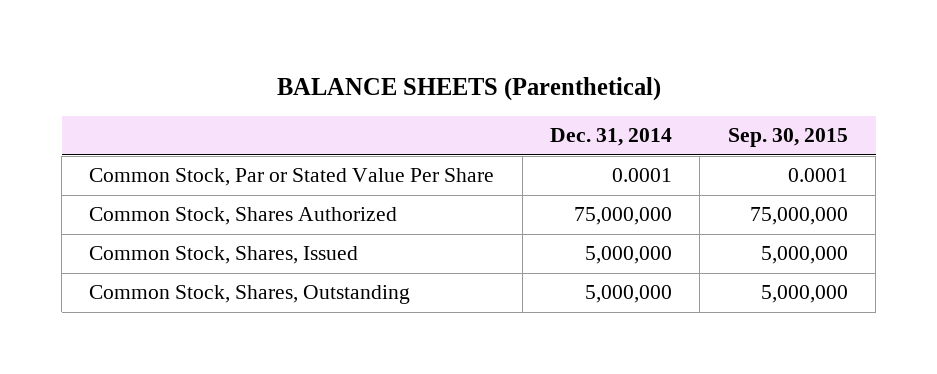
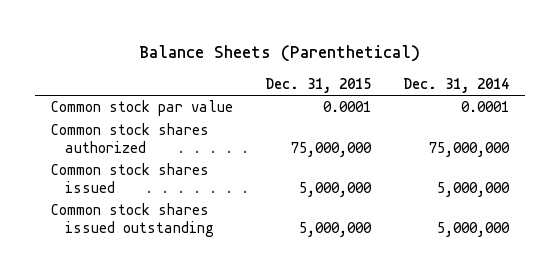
- BALANCE SHEETS (Parenthetical)
+ Balance Sheets (Parenthetical)
- | Dec. 31, 2014 | Sep. 30, 2015
+ | Dec. 31, 2015 | Dec. 31, 2014
- Common Stock, Par or Stated Value Per Share | 0.0001 | 0.0001
- Common Stock, Shares Authorized | 75,000,000 | 75,000,000
- Common Stock, Shares, Issued | 5,000,000 | 5,000,000
- Common Stock, Shares, Outstanding | 5,000,000 | 5,000,000
+ Common stock par value | 0.0001 | 0.0001
+ Common stock shares authorized | 75,000,000 | 75,000,000
+ Common stock shares issued | 5,000,000 | 5,000,000
+ Common stock shares issued outstanding | 5,000,000 | 5,000,000

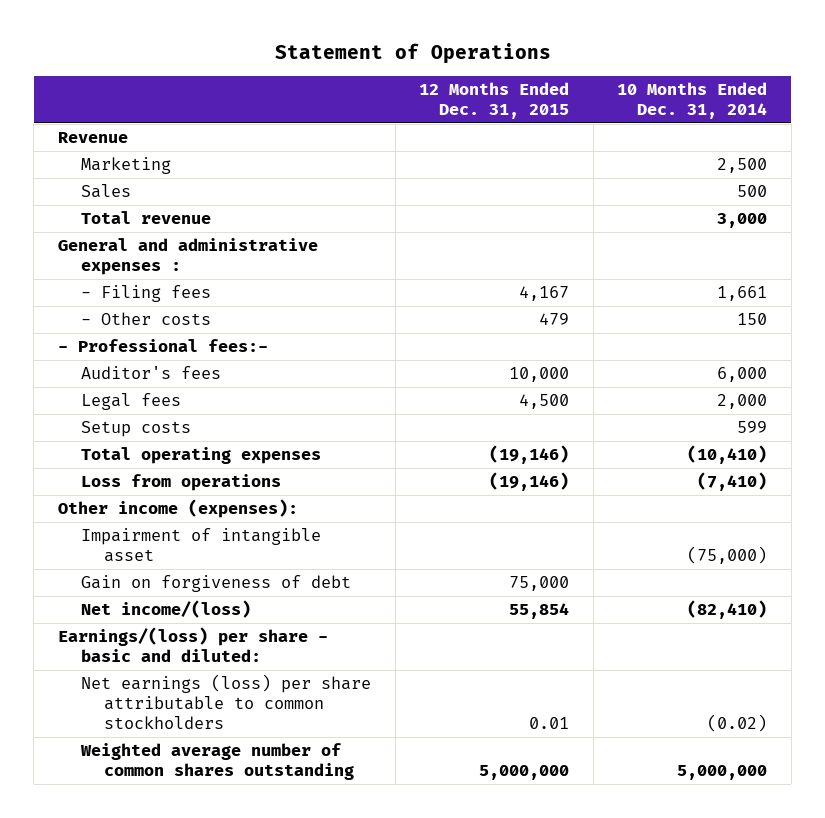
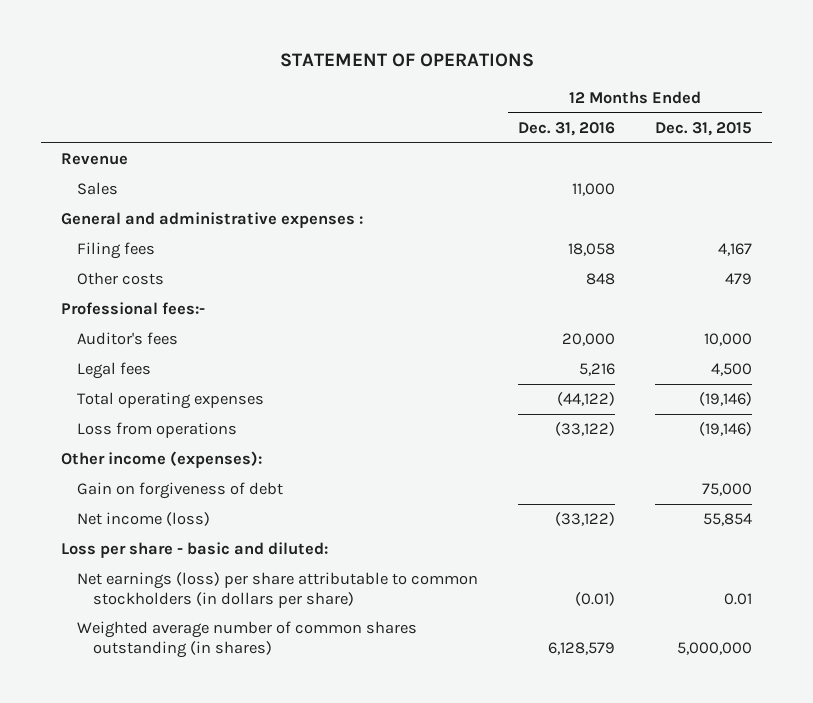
- Statement of Operations
+ STATEMENT OF OPERATIONS
- | 12 Months Ended Dec. 31, 2015 | 10 Months Ended Dec. 31, 2014
+ | 12 Months Ended Dec. 31, 2016 | 12 Months Ended Dec. 31, 2015
- Marketing | | 2,500
- Total revenue | | 3,000
- - Filing fees | 4,167 | 1,661
- - Other costs | 479 | 150
- - Professional fees:-
+ Filing fees | 18,058 | 4,167
+ Other costs | 848 | 479
+ Professional fees:-
- Setup costs | | 599
- Impairment of intangible asset | | (75,000)
- Net income/(loss) | 55,854 | (82,410)
- Earnings/(loss) per share - basic and diluted:
- Net earnings (loss) per share attributable to common stockholders | 0.01 | (0.02)
- Weighted average number of common shares outstanding | 5,000,000 | 5,000,000
+ Net income (loss) | (33,122) | 55,854
+ Loss per share - basic and diluted:
+ Net earnings (loss) per share attributable to common stockholders (in dollars per share) | (0.01) | 0.01
+ Weighted average number of common shares outstanding (in shares) | 6,128,579 | 5,000,000

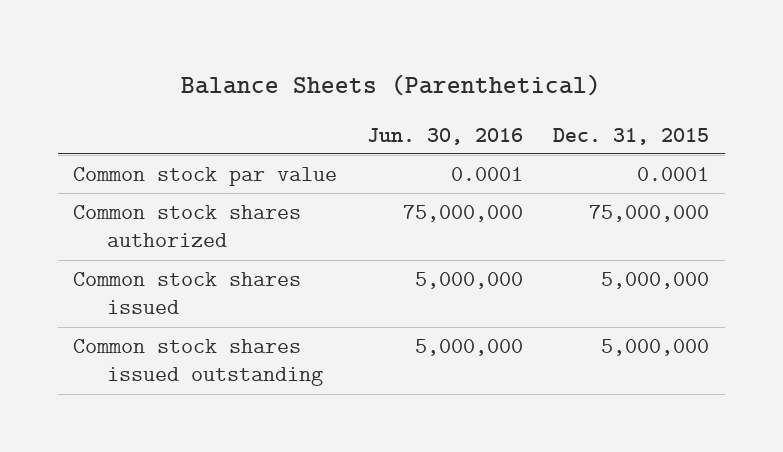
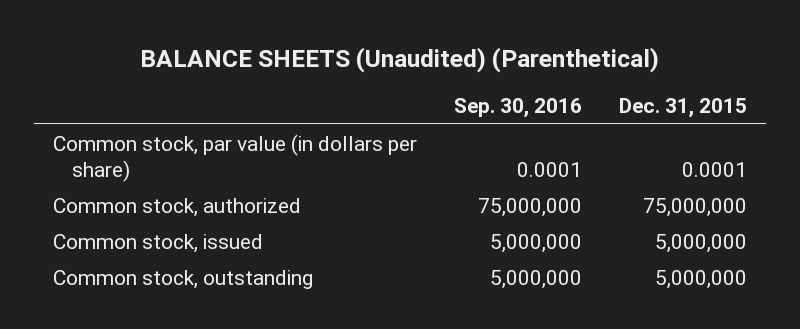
- Balance Sheets (Parenthetical)
+ BALANCE SHEETS (Unaudited) (Parenthetical)
- | Jun. 30, 2016 | Dec. 31, 2015
+ | Sep. 30, 2016 | Dec. 31, 2015
- Common stock par value | 0.0001 | 0.0001
- Common stock shares authorized | 75,000,000 | 75,000,000
- Common stock shares issued | 5,000,000 | 5,000,000
- Common stock shares issued outstanding | 5,000,000 | 5,000,000
+ Common stock, par value (in dollars per share) | 0.0001 | 0.0001
+ Common stock, authorized | 75,000,000 | 75,000,000
+ Common stock, issued | 5,000,000 | 5,000,000
+ Common stock, outstanding | 5,000,000 | 5,000,000

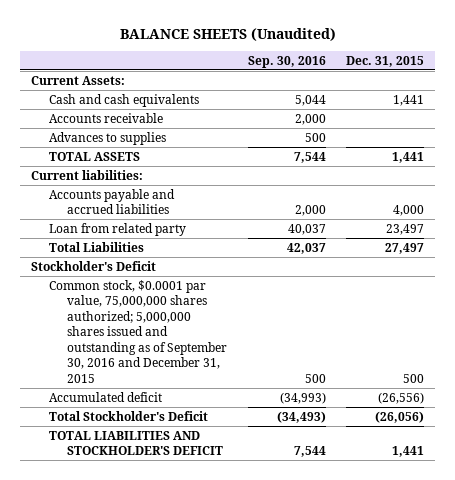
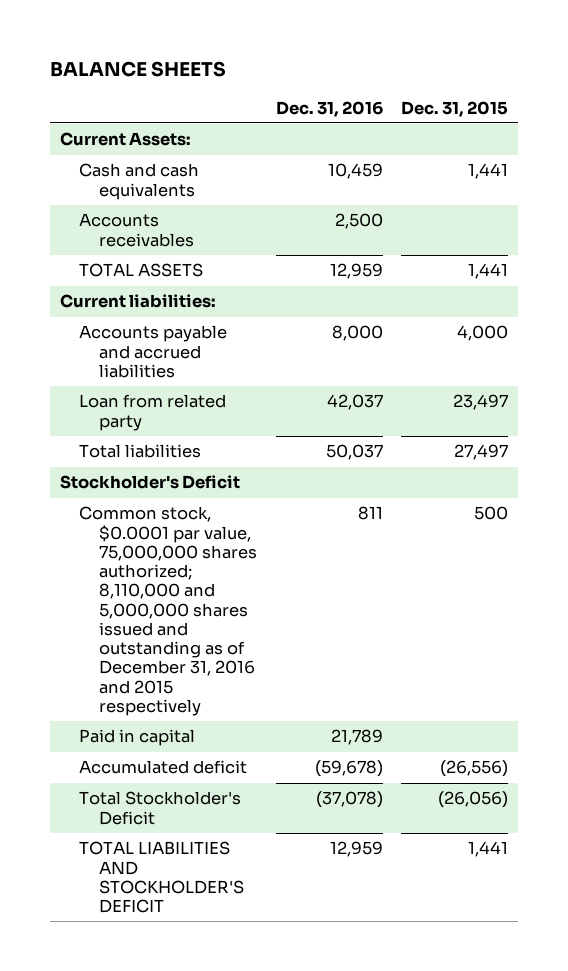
- BALANCE SHEETS (Unaudited)
+ BALANCE SHEETS
- | Sep. 30, 2016 | Dec. 31, 2015
+ | Dec. 31, 2016 | Dec. 31, 2015
- Accounts receivable | 2,000 |
- Advances to supplies | 500 |
+ Accounts receivables | 2,500 |
- Total Liabilities | 42,037 | 27,497
+ Total liabilities | 50,037 | 27,497
- Common stock, $0.0001 par value, 75,000,000 shares authorized; 5,000,000 shares issued and outstanding as of September 30, 2016 and December 31, 2015 | 500 | 500
+ Common stock, $0.0001 par value, 75,000,000 shares authorized; 8,110,000 and 5,000,000 shares issued and outstanding as of December 31, 2016 and 2015 respectively | 811 | 500
+ Paid in capital | 21,789 |

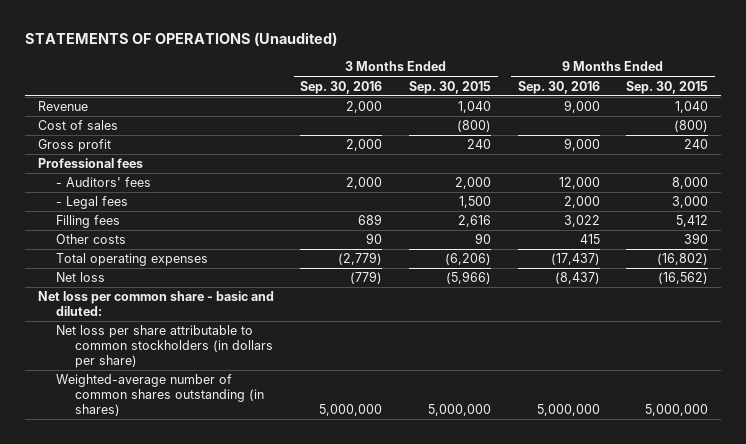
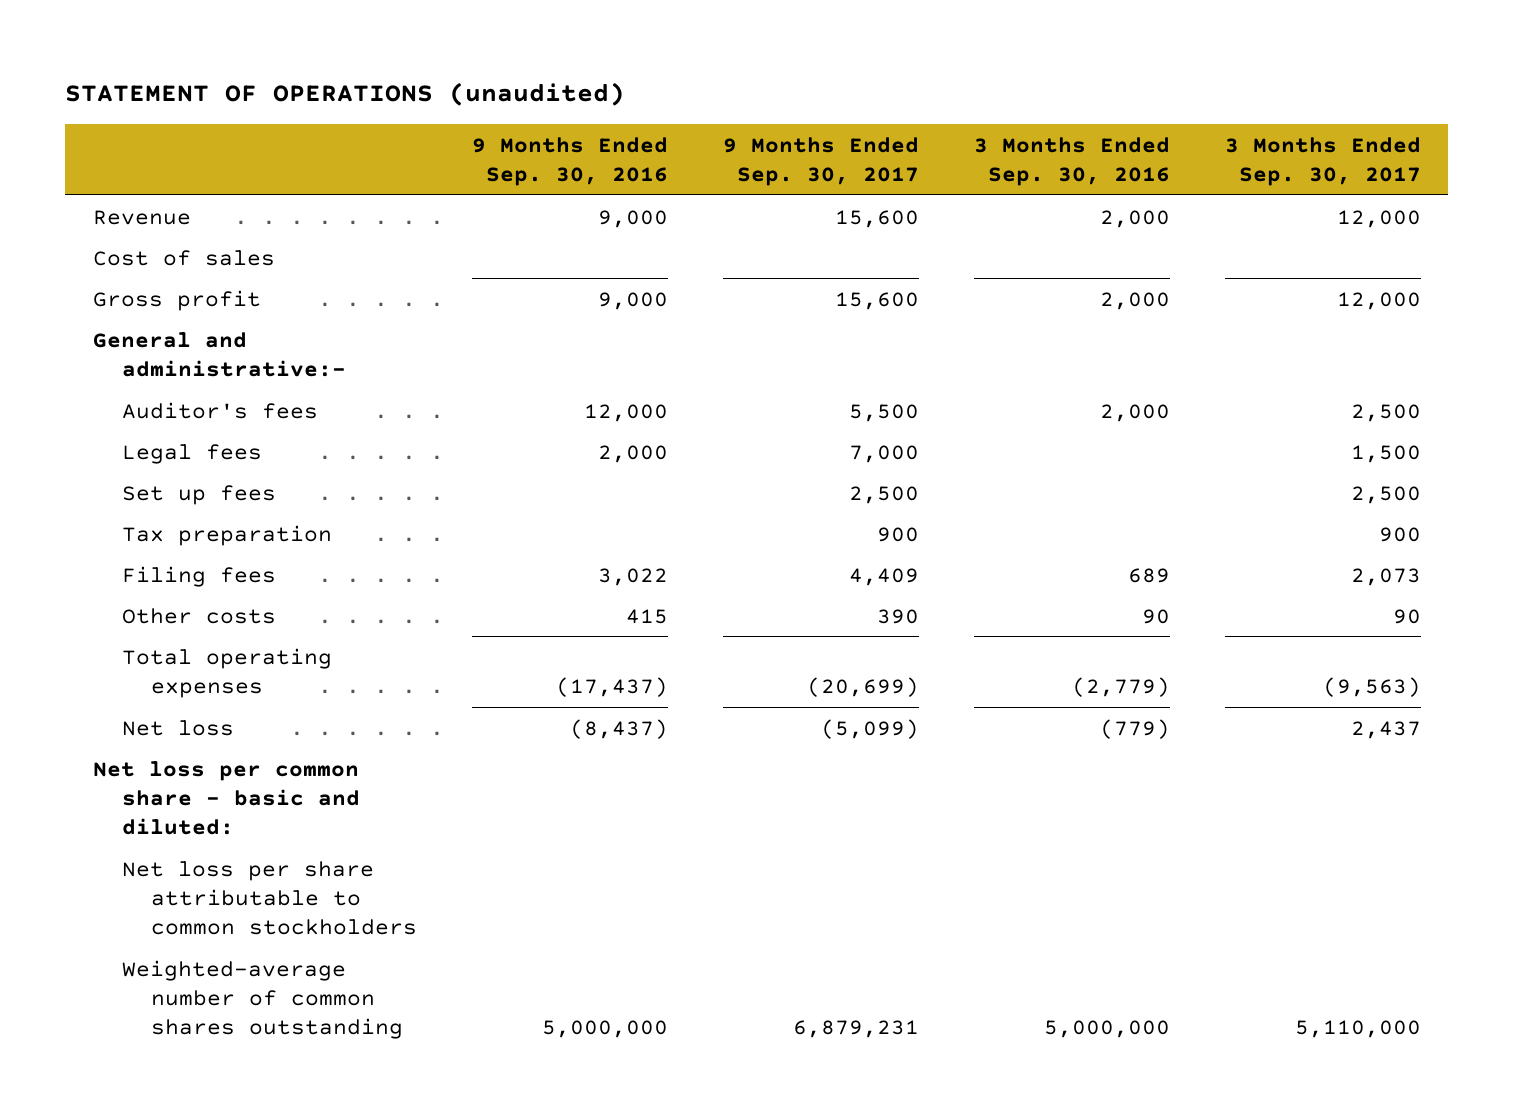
- STATEMENTS OF OPERATIONS (Unaudited)
+ STATEMENT OF OPERATIONS (unaudited)
- | 3 Months Ended Sep. 30, 2016 | 3 Months Ended Sep. 30, 2015 | 9 Months Ended Sep. 30, 2016 | 9 Months Ended Sep. 30, 2015
+ | 9 Months Ended Sep. 30, 2016 | 9 Months Ended Sep. 30, 2017 | 3 Months Ended Sep. 30, 2016 | 3 Months Ended Sep. 30, 2017
- Professional fees
- - Auditors' fees | 2,000 | 2,000 | 12,000 | 8,000
- - Legal fees | | 1,500 | 2,000 | 3,000
- Filling fees | 689 | 2,616 | 3,022 | 5,412
+ General and administrative:-
+ Auditor's fees | 12,000 | 5,500 | 2,000 | 2,500
+ Legal fees | 2,000 | 7,000 | | 1,500
+ Set up fees | | 2,500 | | 2,500
+ Tax preparation | | 900 | | 900
+ Filing fees | 3,022 | 4,409 | 689 | 2,073
- Net loss per share attributable to common stockholders (in dollars per share)
- Weighted-average number of common shares outstanding (in shares) | 5,000,000 | 5,000,000 | 5,000,000 | 5,000,000
+ Net loss per share attributable to common stockholders
+ Weighted-average number of common shares outstanding | 5,000,000 | 6,879,231 | 5,000,000 | 5,110,000

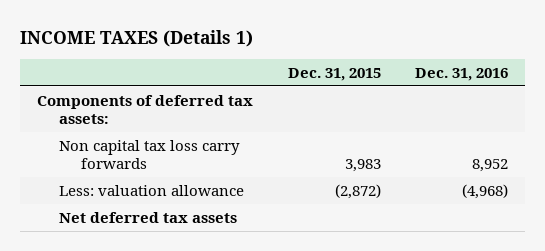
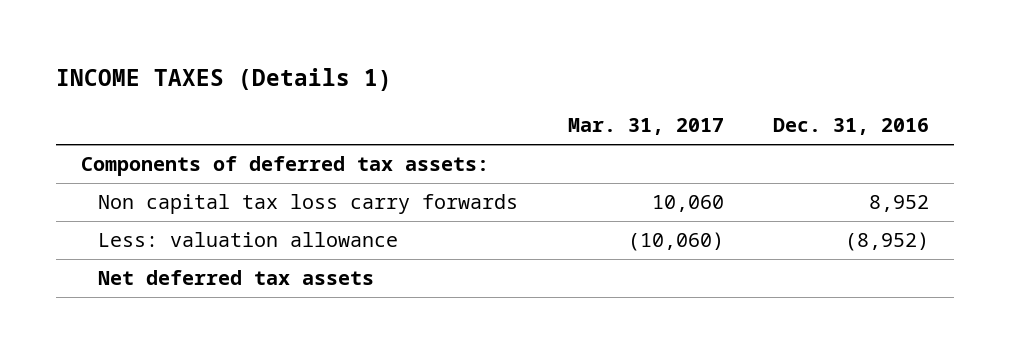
- | Dec. 31, 2015 | Dec. 31, 2016
+ | Mar. 31, 2017 | Dec. 31, 2016
- Less: valuation allowance | (2,872) | (4,968)
+ Less: valuation allowance | (10,060) | (8,952)

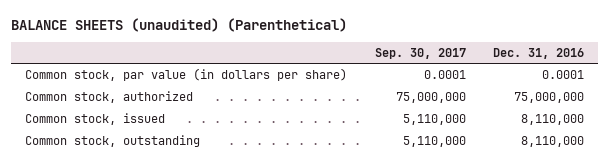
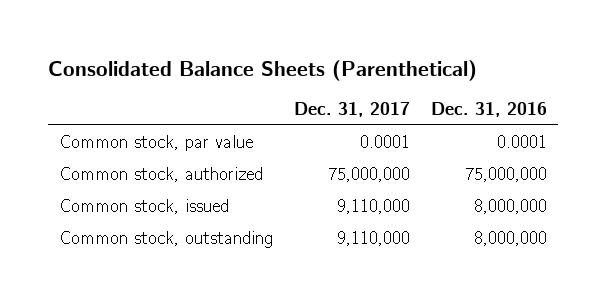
- BALANCE SHEETS (unaudited) (Parenthetical)
+ Consolidated Balance Sheets (Parenthetical)
- | Sep. 30, 2017 | Dec. 31, 2016
+ | Dec. 31, 2017 | Dec. 31, 2016
- Common stock, par value (in dollars per share) | 0.0001 | 0.0001
+ Common stock, par value | 0.0001 | 0.0001
- Common stock, issued | 5,110,000 | 8,110,000
- Common stock, outstanding | 5,110,000 | 8,110,000
+ Common stock, issued | 9,110,000 | 8,000,000
+ Common stock, outstanding | 9,110,000 | 8,000,000

